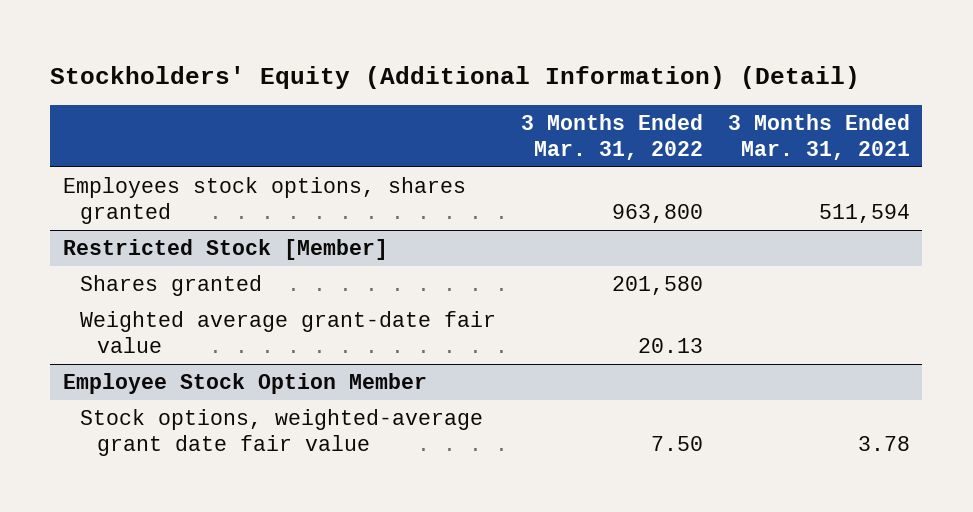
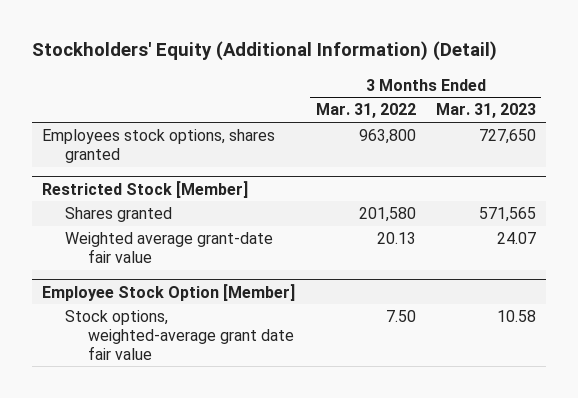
- | 3 Months Ended Mar. 31, 2022 | 3 Months Ended Mar. 31, 2021
+ | 3 Months Ended Mar. 31, 2022 | 3 Months Ended Mar. 31, 2023
- Employee Stock Option Member
+ Employee Stock Option [Member]

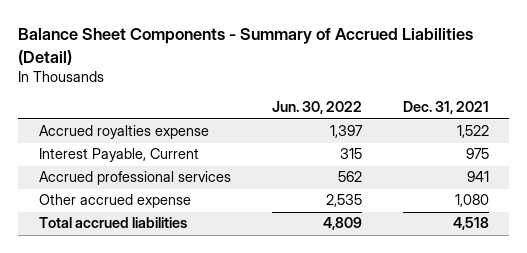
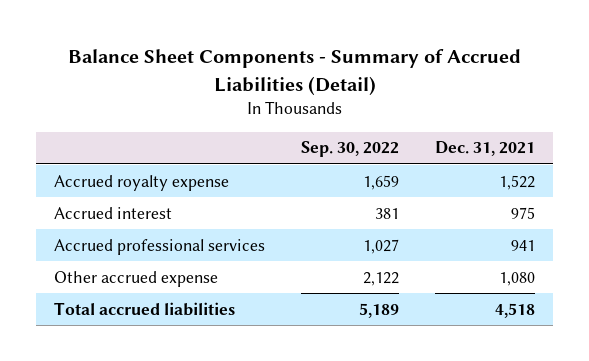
- | Jun. 30, 2022 | Dec. 31, 2021
+ | Sep. 30, 2022 | Dec. 31, 2021
- Accrued royalties expense | 1,397 | 1,522
- Interest Payable, Current | 315 | 975
+ Accrued royalty expense | 1,659 | 1,522
+ Accrued interest | 381 | 975

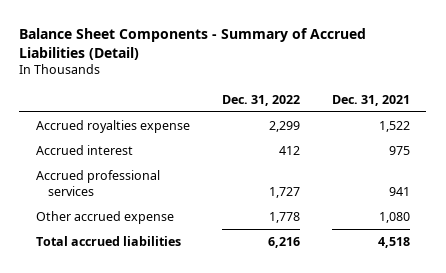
- | Sep. 30, 2022 | Dec. 31, 2021
+ | Dec. 31, 2022 | Dec. 31, 2021
- Accrued royalty expense | 1,659 | 1,522
+ Accrued royalties expense | 2,299 | 1,522

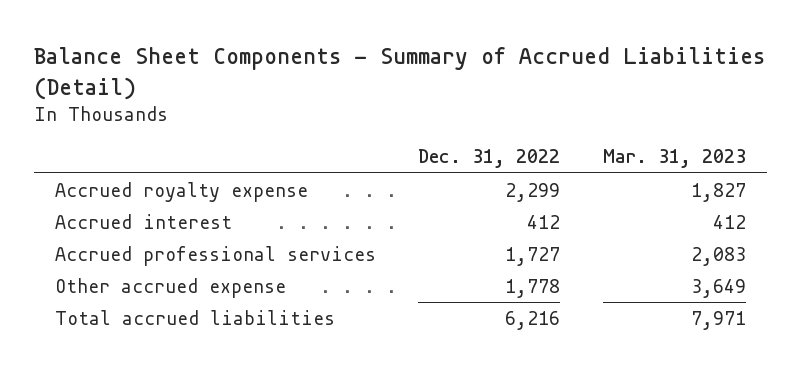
- | Dec. 31, 2022 | Dec. 31, 2021
+ | Dec. 31, 2022 | Mar. 31, 2023
- Accrued royalties expense | 2,299 | 1,522
+ Accrued royalty expense | 2,299 | 1,827

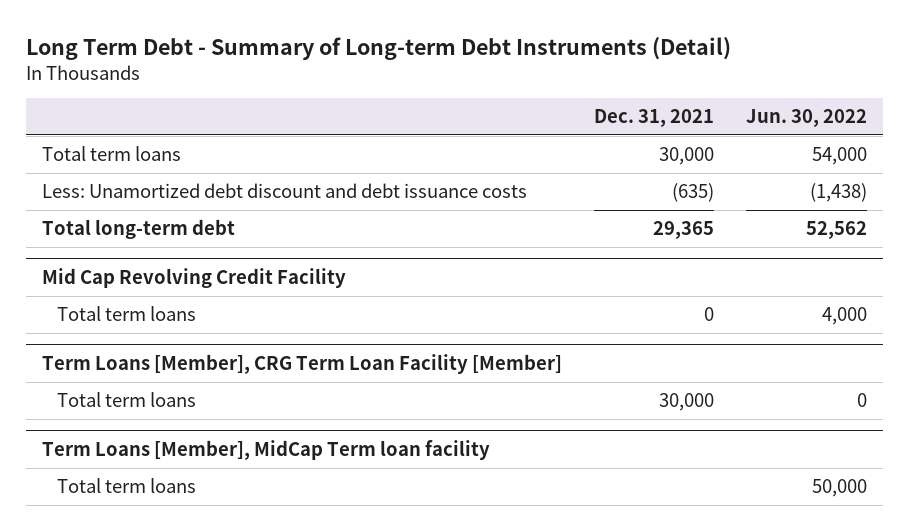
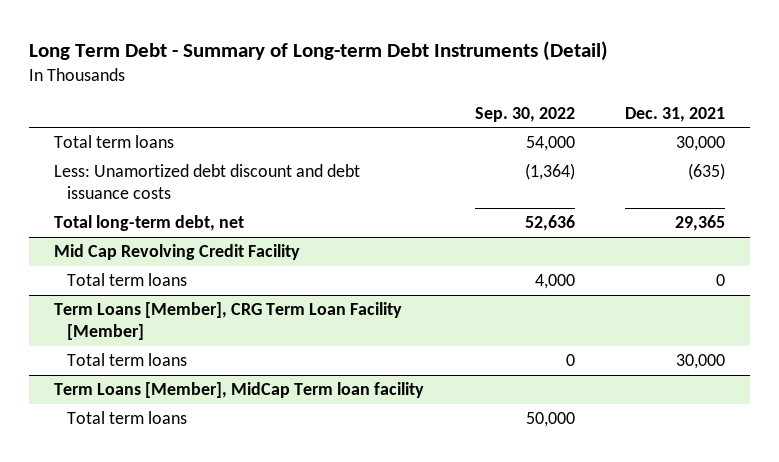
- | Dec. 31, 2021 | Jun. 30, 2022
+ | Sep. 30, 2022 | Dec. 31, 2021
- Total long-term debt | 29,365 | 52,562
+ Total long-term debt, net | 52,636 | 29,365

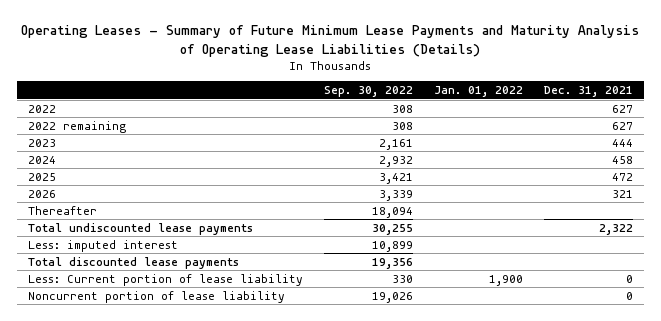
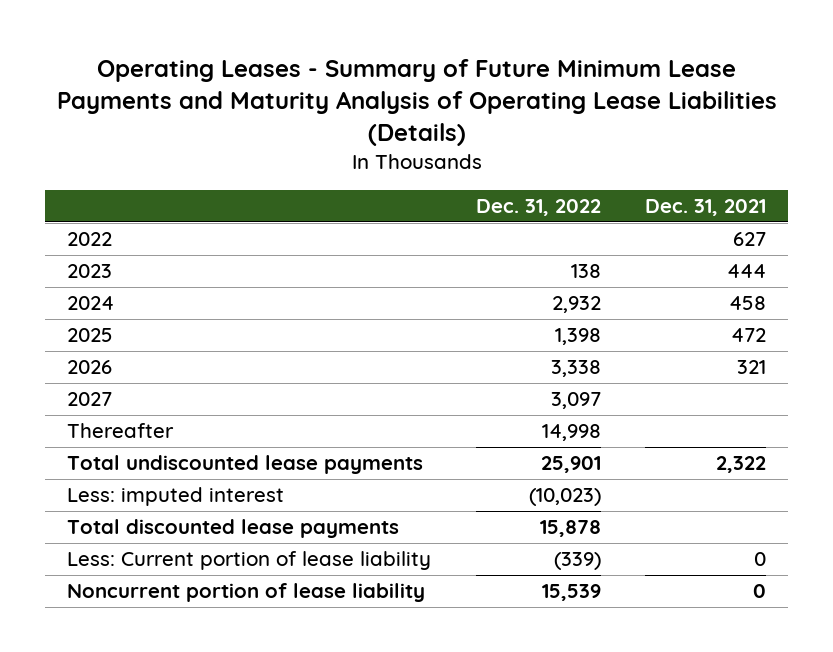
- | Sep. 30, 2022 | Jan. 01, 2022 | Dec. 31, 2021
+ | Dec. 31, 2022 | Dec. 31, 2021
- 2022 remaining | 308 | | 627
+ 2027 | 3,097 |

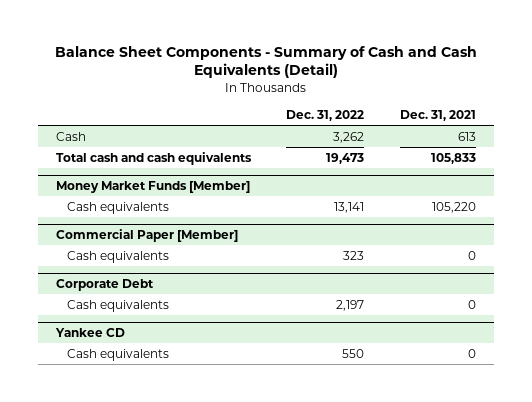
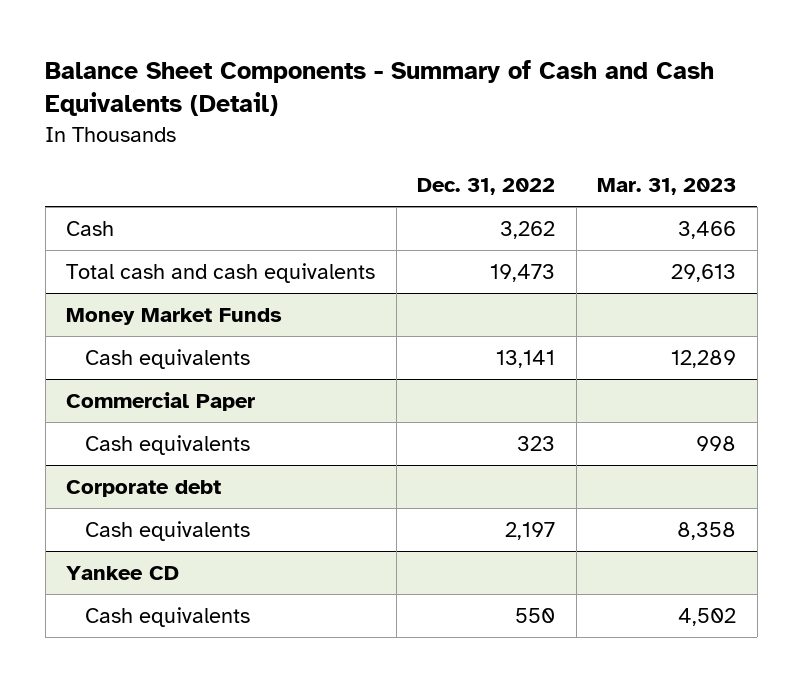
- | Dec. 31, 2022 | Dec. 31, 2021
+ | Dec. 31, 2022 | Mar. 31, 2023
- Money Market Funds [Member]
+ Money Market Funds
- Commercial Paper [Member]
+ Commercial Paper
- Corporate Debt
+ Corporate debt

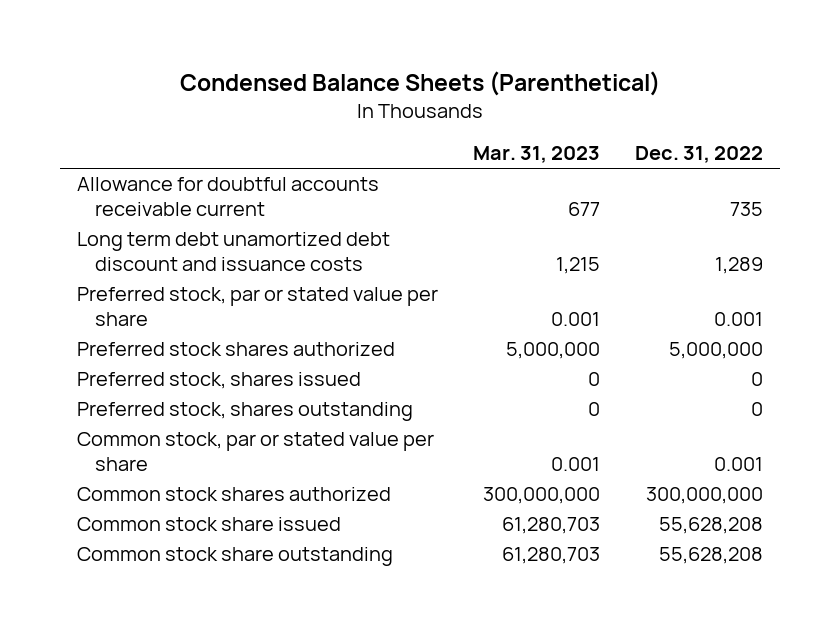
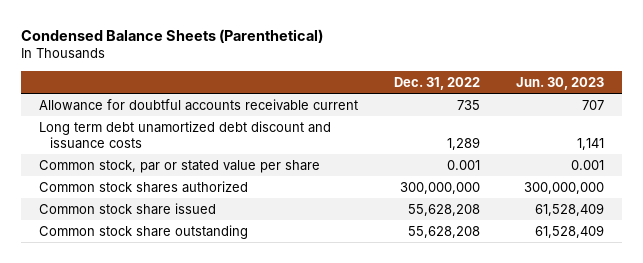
- | Mar. 31, 2023 | Dec. 31, 2022
+ | Dec. 31, 2022 | Jun. 30, 2023
- Preferred stock, par or stated value per share | 0.001 | 0.001
- Preferred stock shares authorized | 5,000,000 | 5,000,000
- Preferred stock, shares issued | 0 | 0
- Preferred stock, shares outstanding | 0 | 0

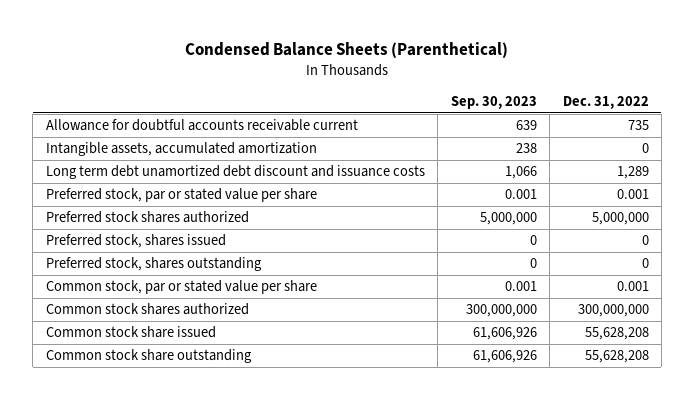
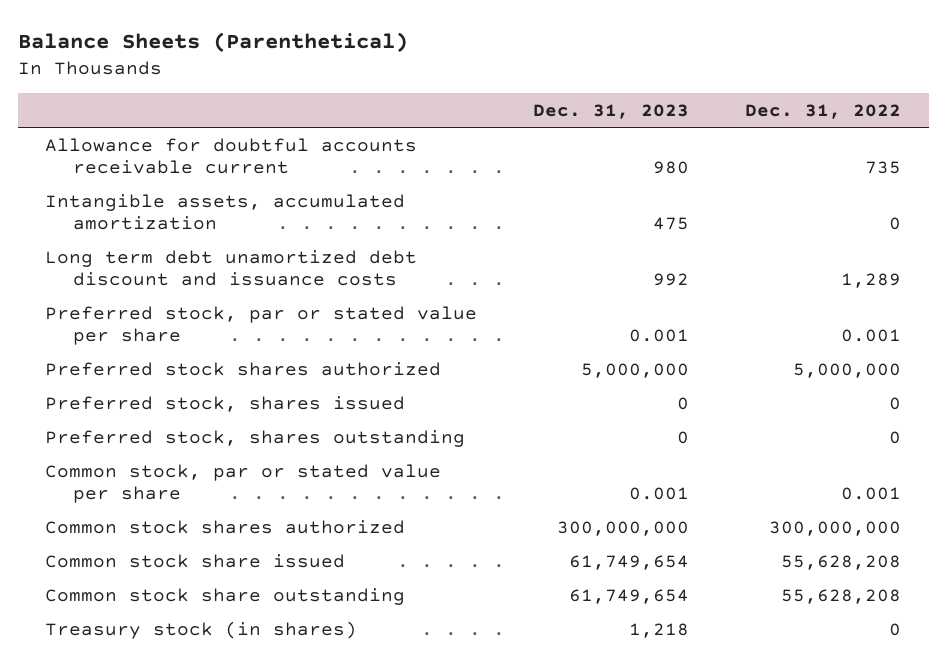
- Condensed Balance Sheets (Parenthetical)
+ Balance Sheets (Parenthetical)
- | Sep. 30, 2023 | Dec. 31, 2022
+ | Dec. 31, 2023 | Dec. 31, 2022
+ Treasury stock (in shares) | 1,218 | 0

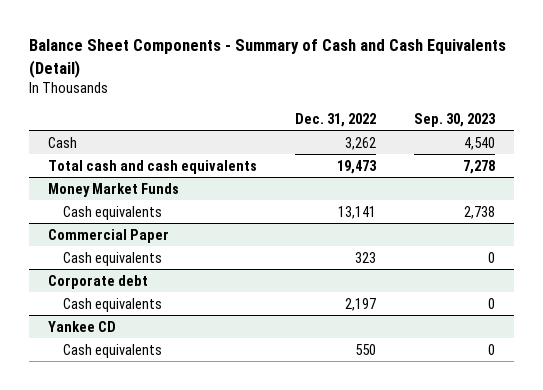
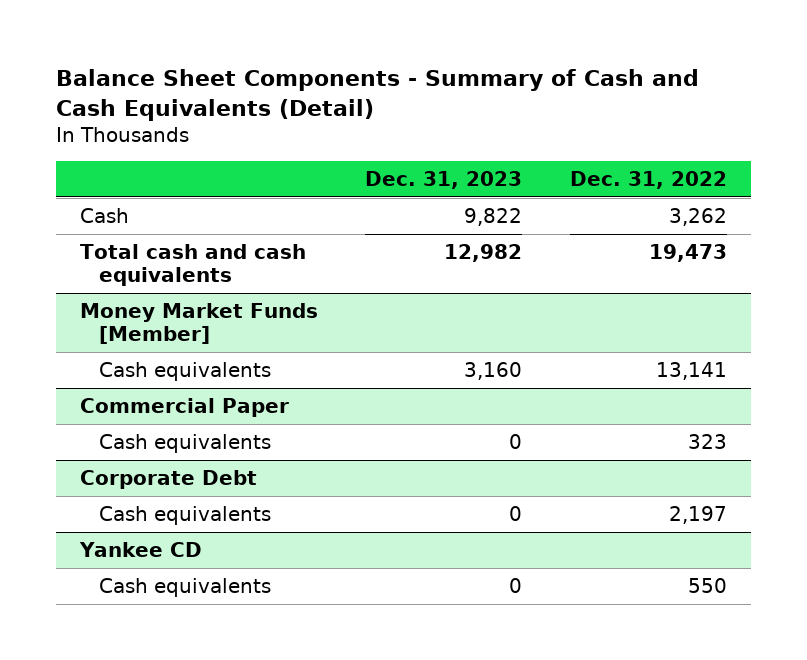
- | Dec. 31, 2022 | Sep. 30, 2023
+ | Dec. 31, 2023 | Dec. 31, 2022
- Money Market Funds
+ Money Market Funds [Member]
- Corporate debt
+ Corporate Debt

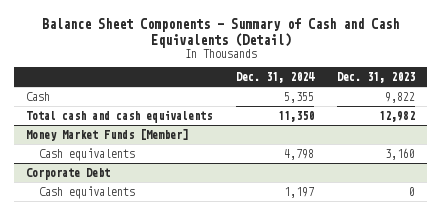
- | Dec. 31, 2023 | Dec. 31, 2022
+ | Dec. 31, 2024 | Dec. 31, 2023
- Commercial Paper
- Cash equivalents | 0 | 323
- Yankee CD
- Cash equivalents | 0 | 550

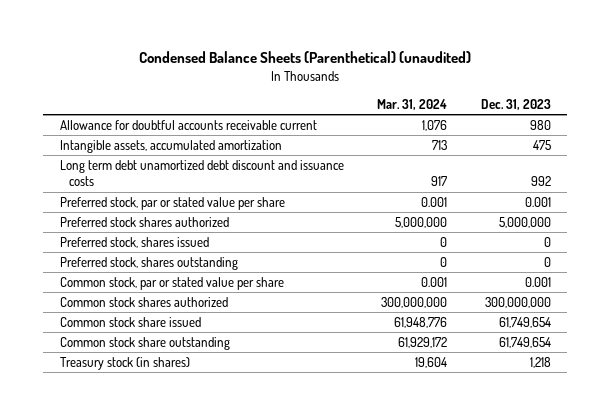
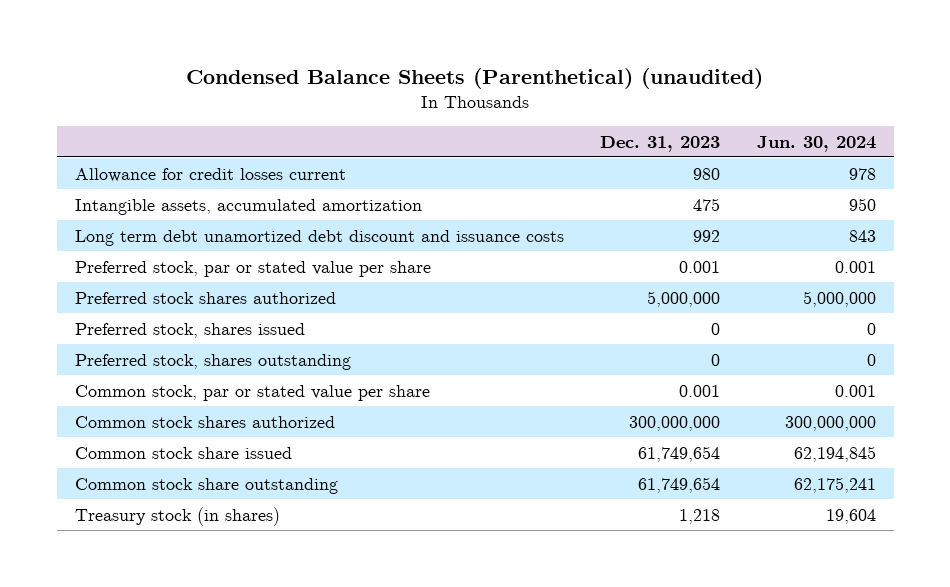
- | Mar. 31, 2024 | Dec. 31, 2023
+ | Dec. 31, 2023 | Jun. 30, 2024
- Allowance for doubtful accounts receivable current | 1,076 | 980
+ Allowance for credit losses current | 980 | 978

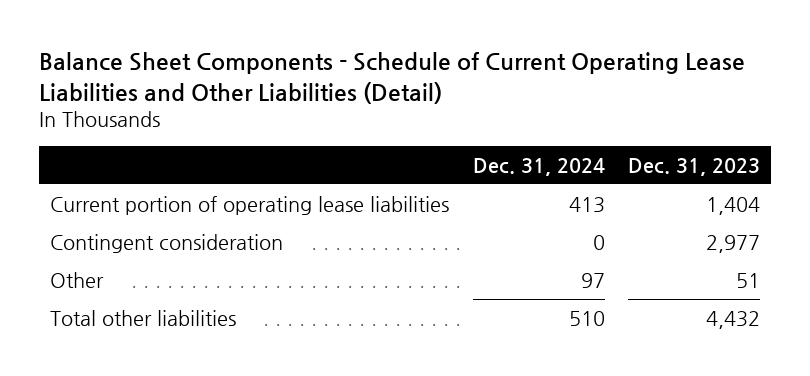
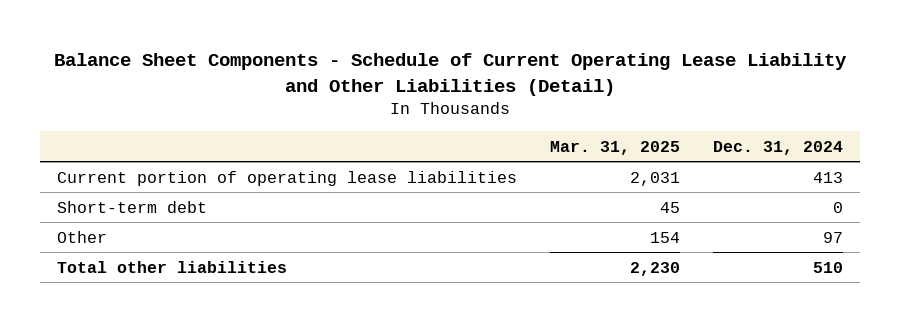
- Balance Sheet Components - Schedule of Current Operating Lease Liabilities and Other Liabilities (Detail)
+ Balance Sheet Components - Schedule of Current Operating Lease Liability and Other Liabilities (Detail)
- | Dec. 31, 2024 | Dec. 31, 2023
+ | Mar. 31, 2025 | Dec. 31, 2024
- Contingent consideration | 0 | 2,977
+ Short-term debt | 45 | 0

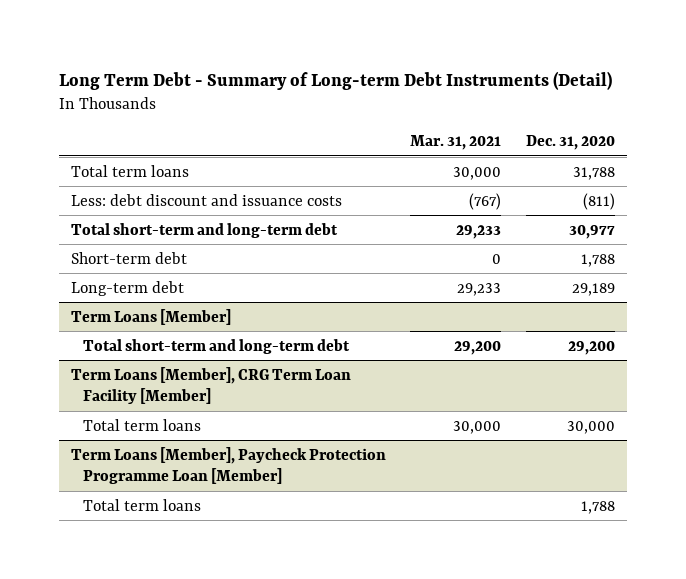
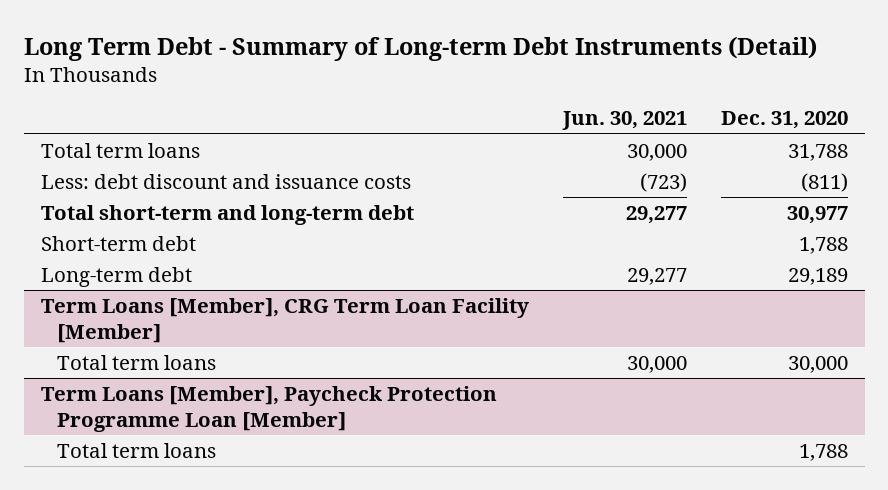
- | Mar. 31, 2021 | Dec. 31, 2020
+ | Jun. 30, 2021 | Dec. 31, 2020
- Term Loans [Member]
- Total short-term and long-term debt | 29,200 | 29,200

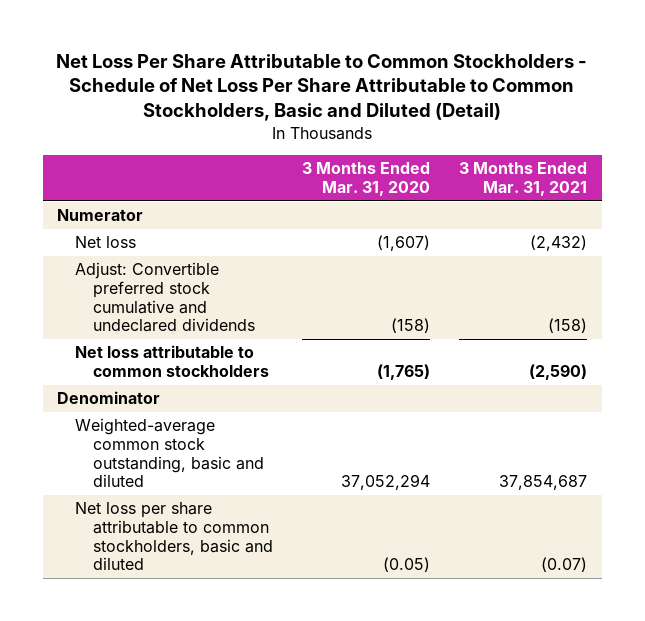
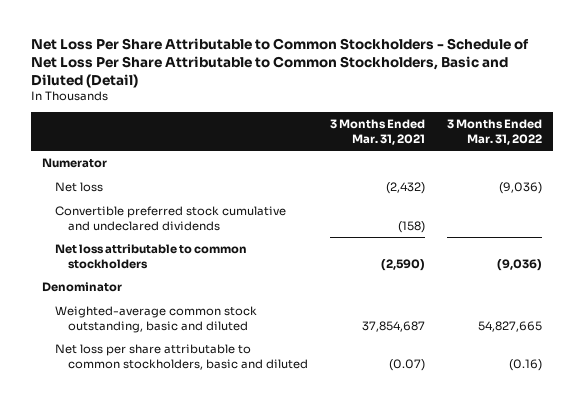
- | 3 Months Ended Mar. 31, 2020 | 3 Months Ended Mar. 31, 2021
+ | 3 Months Ended Mar. 31, 2021 | 3 Months Ended Mar. 31, 2022
- Adjust: Convertible preferred stock cumulative and undeclared dividends | (158) | (158)
+ Convertible preferred stock cumulative and undeclared dividends | (158) |

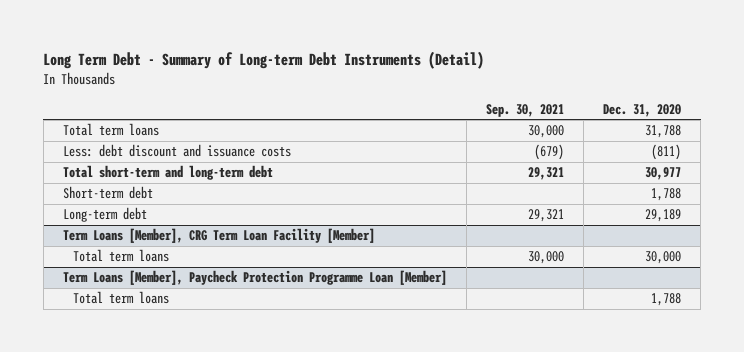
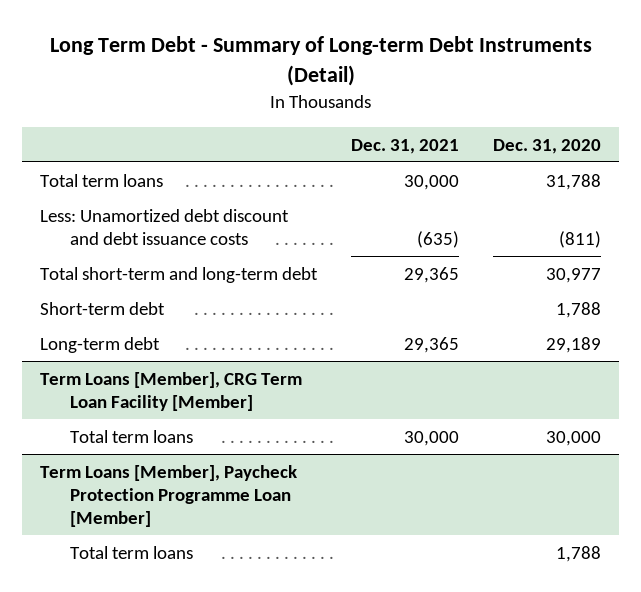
- | Sep. 30, 2021 | Dec. 31, 2020
+ | Dec. 31, 2021 | Dec. 31, 2020
- Less: debt discount and issuance costs | (679) | (811)
+ Less: Unamortized debt discount and debt issuance costs | (635) | (811)

